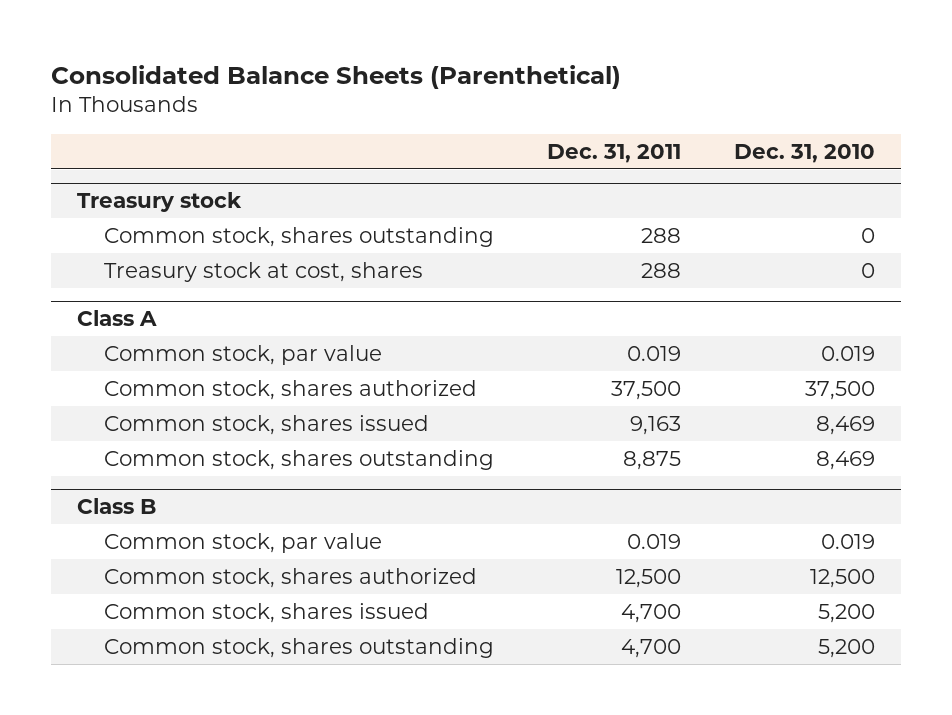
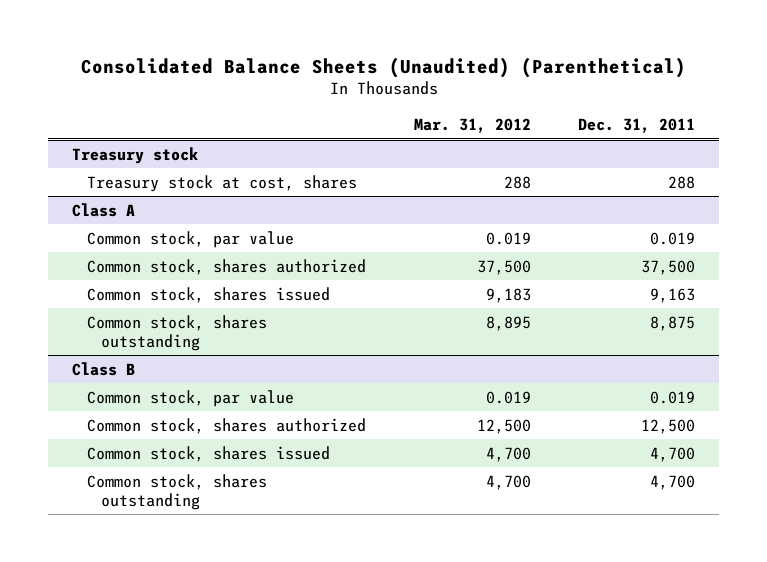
- Consolidated Balance Sheets (Parenthetical)
+ Consolidated Balance Sheets (Unaudited) (Parenthetical)
- | Dec. 31, 2011 | Dec. 31, 2010
+ | Mar. 31, 2012 | Dec. 31, 2011
@ Treasury stock
- Common stock, shares outstanding | 288 | 0

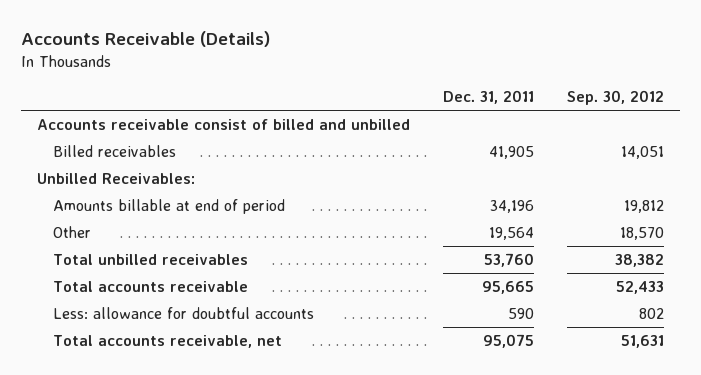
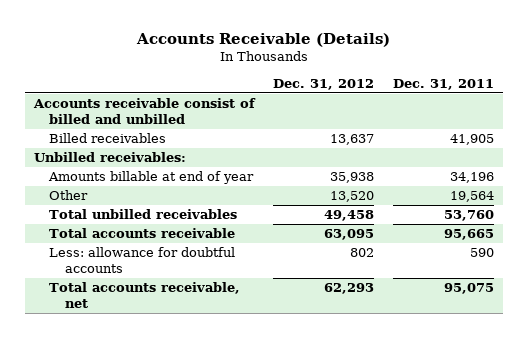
- | Dec. 31, 2011 | Sep. 30, 2012
+ | Dec. 31, 2012 | Dec. 31, 2011
- Unbilled Receivables:
- Amounts billable at end of period | 34,196 | 19,812
+ Unbilled receivables:
+ Amounts billable at end of year | 35,938 | 34,196

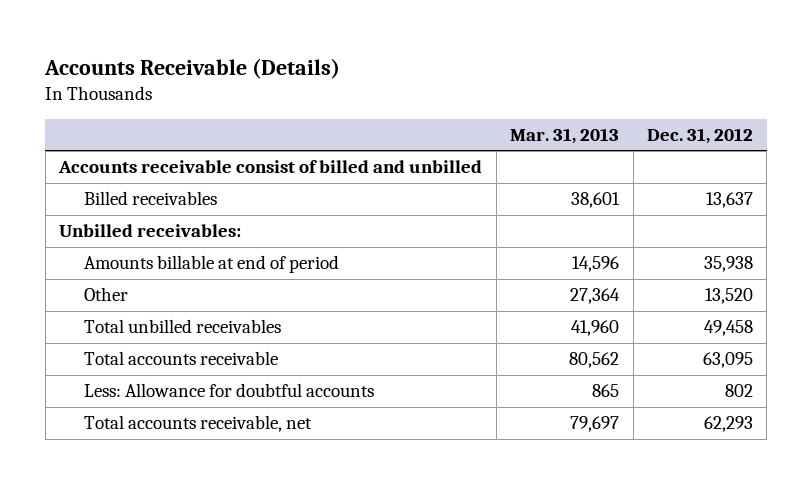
- | Dec. 31, 2012 | Dec. 31, 2011
+ | Mar. 31, 2013 | Dec. 31, 2012
- Amounts billable at end of year | 35,938 | 34,196
+ Amounts billable at end of period | 14,596 | 35,938
- Less: allowance for doubtful accounts | 802 | 590
+ Less: Allowance for doubtful accounts | 865 | 802

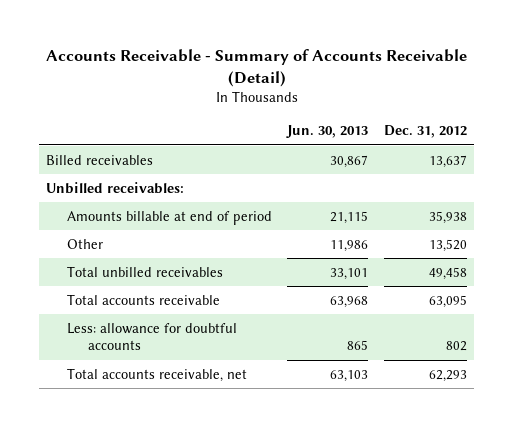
- Accounts Receivable (Details)
+ Accounts Receivable - Summary of Accounts Receivable (Detail)
- | Mar. 31, 2013 | Dec. 31, 2012
+ | Jun. 30, 2013 | Dec. 31, 2012
- Accounts receivable consist of billed and unbilled
- Less: Allowance for doubtful accounts | 865 | 802
+ Less: allowance for doubtful accounts | 865 | 802

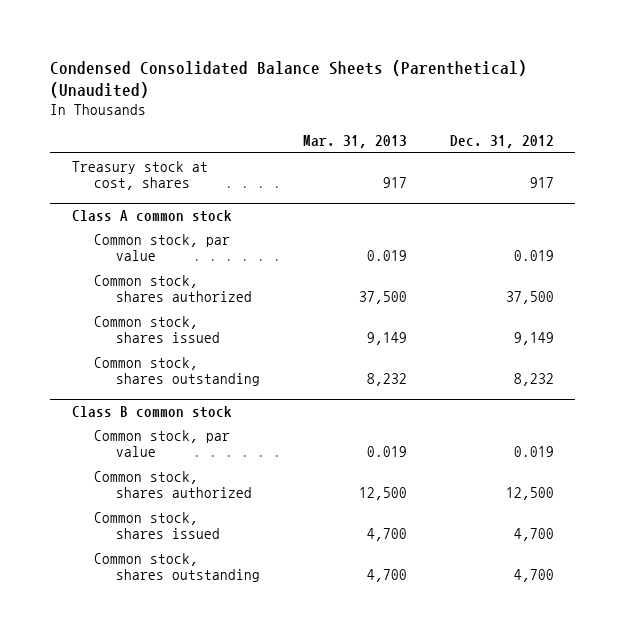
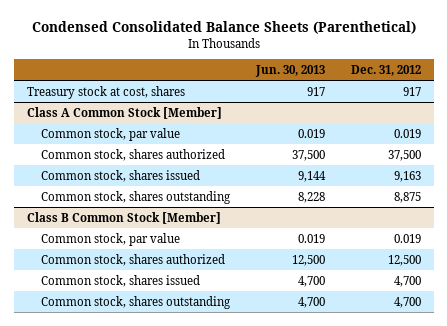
- Condensed Consolidated Balance Sheets (Parenthetical) (Unaudited)
+ Condensed Consolidated Balance Sheets (Parenthetical)
- | Mar. 31, 2013 | Dec. 31, 2012
+ | Jun. 30, 2013 | Dec. 31, 2012
- Class A common stock
+ Class A Common Stock [Member]
- Common stock, shares issued | 9,149 | 9,149
- Common stock, shares outstanding | 8,232 | 8,232
- Class B common stock
+ Common stock, shares issued | 9,144 | 9,163
+ Common stock, shares outstanding | 8,228 | 8,875
+ Class B Common Stock [Member]

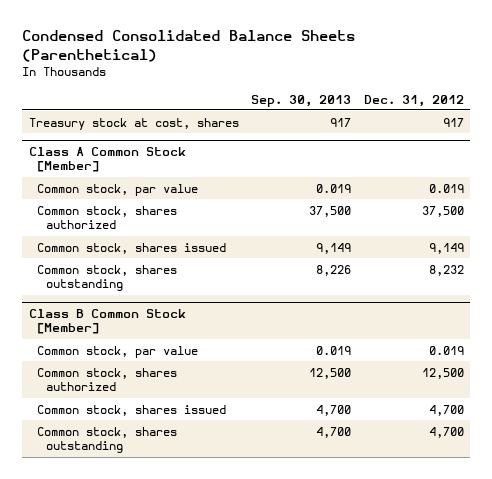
- | Jun. 30, 2013 | Dec. 31, 2012
+ | Sep. 30, 2013 | Dec. 31, 2012
@ Class A Common Stock [Member]
- Common stock, shares issued | 9,144 | 9,163
- Common stock, shares outstanding | 8,228 | 8,875
+ Common stock, shares issued | 9,149 | 9,149
+ Common stock, shares outstanding | 8,226 | 8,232

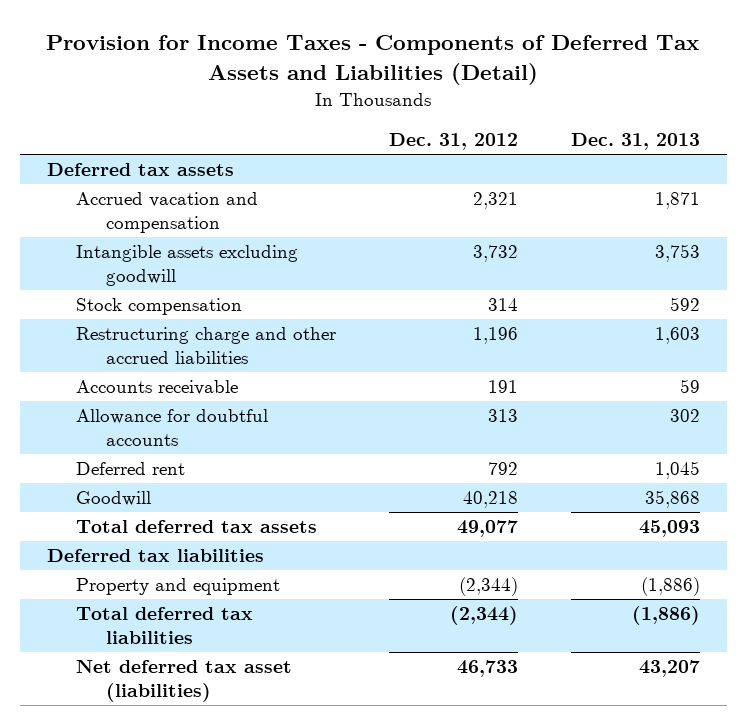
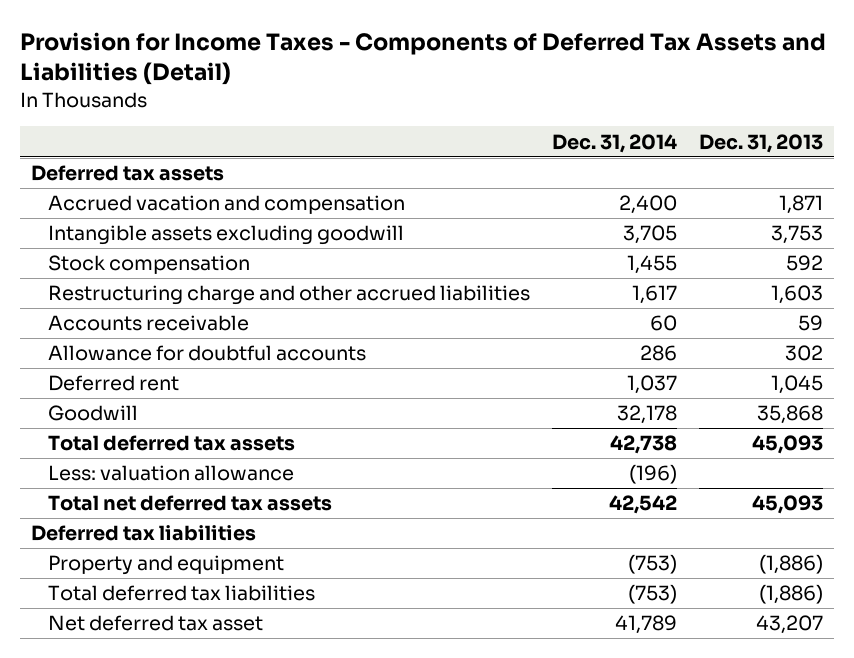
- | Dec. 31, 2012 | Dec. 31, 2013
+ | Dec. 31, 2014 | Dec. 31, 2013
+ Less: valuation allowance | (196) |
+ Total net deferred tax assets | 42,542 | 45,093
- Net deferred tax asset (liabilities) | 46,733 | 43,207
+ Net deferred tax asset | 41,789 | 43,207

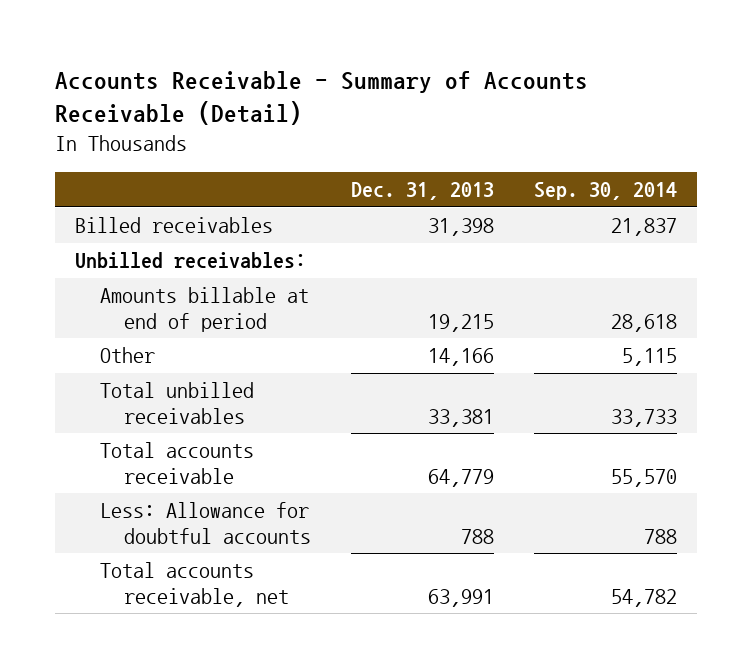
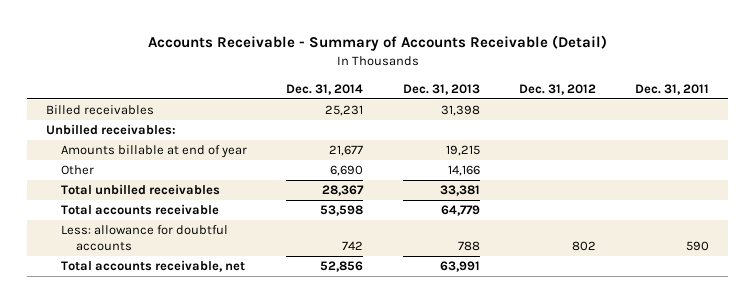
- | Dec. 31, 2013 | Sep. 30, 2014
+ | Dec. 31, 2014 | Dec. 31, 2013 | Dec. 31, 2012 | Dec. 31, 2011
- Amounts billable at end of period | 19,215 | 28,618
+ Amounts billable at end of year | 21,677 | 19,215 | |
- Less: Allowance for doubtful accounts | 788 | 788
+ Less: allowance for doubtful accounts | 742 | 788 | 802 | 590

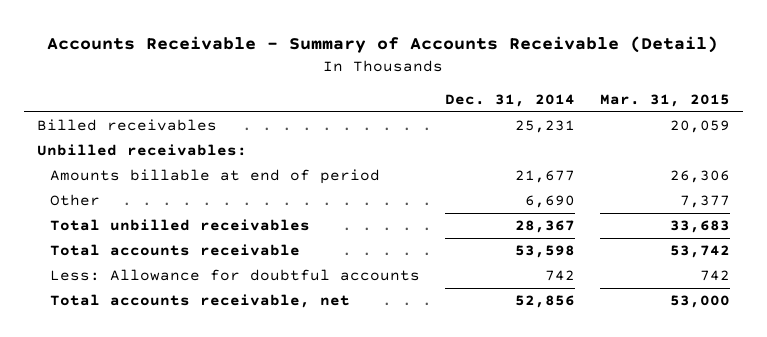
- | Dec. 31, 2014 | Dec. 31, 2013 | Dec. 31, 2012 | Dec. 31, 2011
+ | Dec. 31, 2014 | Mar. 31, 2015
- Amounts billable at end of year | 21,677 | 19,215 | |
+ Amounts billable at end of period | 21,677 | 26,306
- Less: allowance for doubtful accounts | 742 | 788 | 802 | 590
+ Less: Allowance for doubtful accounts | 742 | 742

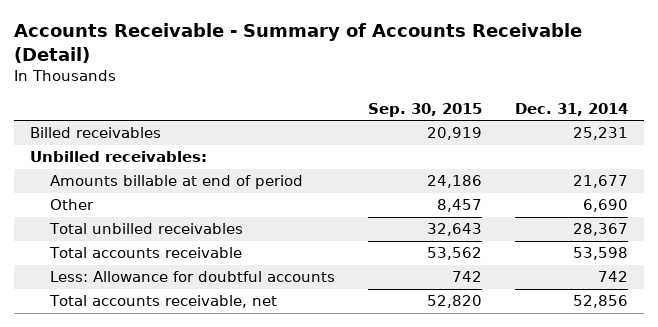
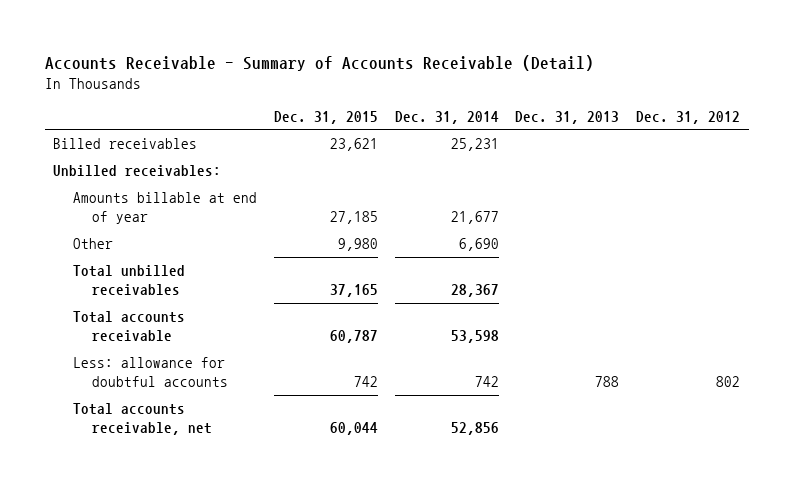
- | Sep. 30, 2015 | Dec. 31, 2014
+ | Dec. 31, 2015 | Dec. 31, 2014 | Dec. 31, 2013 | Dec. 31, 2012
- Amounts billable at end of period | 24,186 | 21,677
+ Amounts billable at end of year | 27,185 | 21,677 | |
- Less: Allowance for doubtful accounts | 742 | 742
+ Less: allowance for doubtful accounts | 742 | 742 | 788 | 802

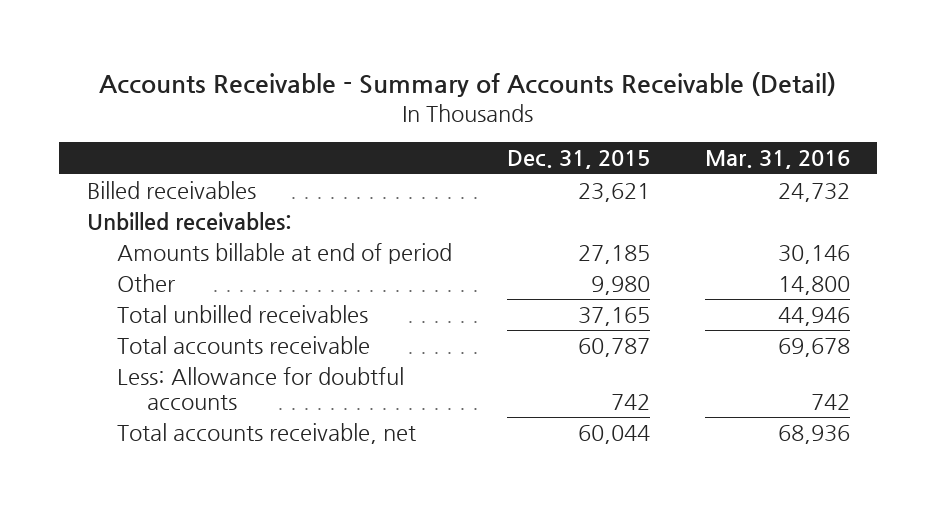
- | Dec. 31, 2015 | Dec. 31, 2014 | Dec. 31, 2013 | Dec. 31, 2012
+ | Dec. 31, 2015 | Mar. 31, 2016
- Amounts billable at end of year | 27,185 | 21,677 | |
+ Amounts billable at end of period | 27,185 | 30,146
- Less: allowance for doubtful accounts | 742 | 742 | 788 | 802
+ Less: Allowance for doubtful accounts | 742 | 742

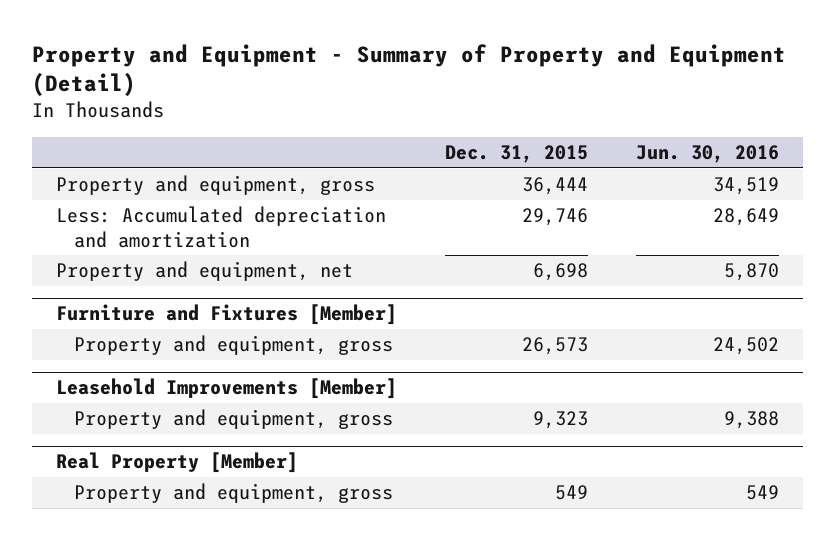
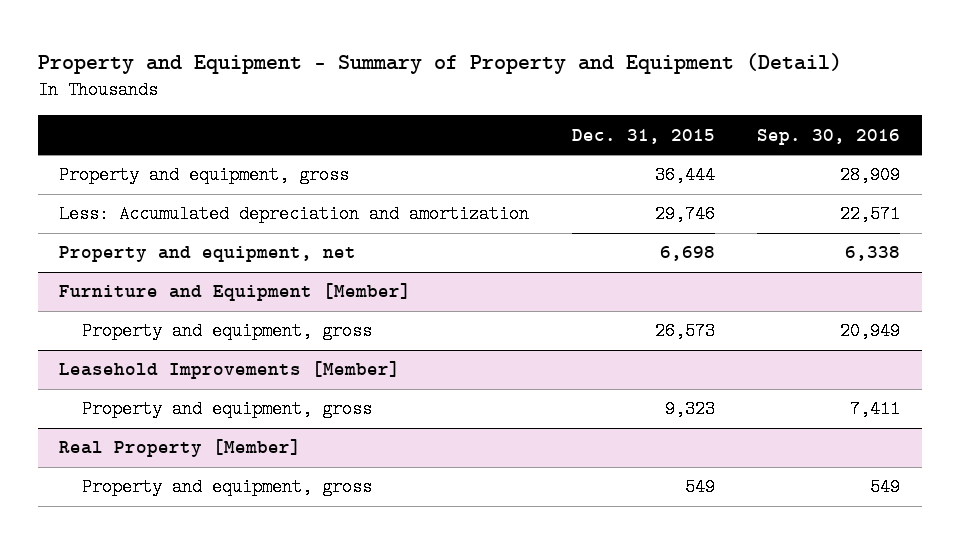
- | Dec. 31, 2015 | Jun. 30, 2016
+ | Dec. 31, 2015 | Sep. 30, 2016
- Furniture and Fixtures [Member]
+ Furniture and Equipment [Member]

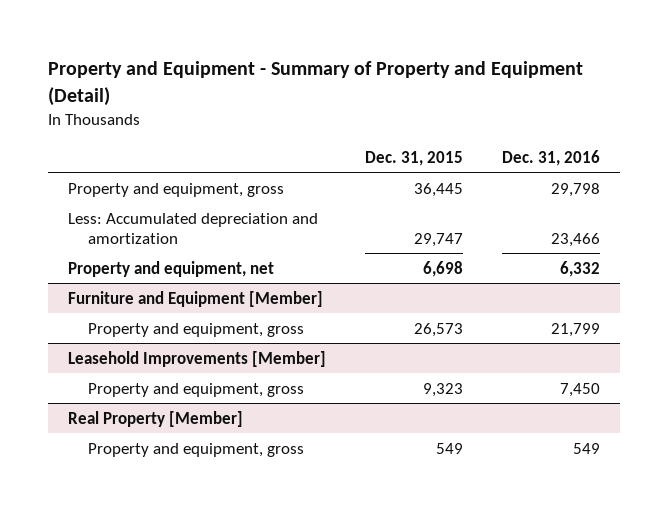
- | Dec. 31, 2015 | Sep. 30, 2016
+ | Dec. 31, 2015 | Dec. 31, 2016
- Property and equipment, gross | 36,444 | 28,909
- Less: Accumulated depreciation and amortization | 29,746 | 22,571
+ Property and equipment, gross | 36,445 | 29,798
+ Less: Accumulated depreciation and amortization | 29,747 | 23,466

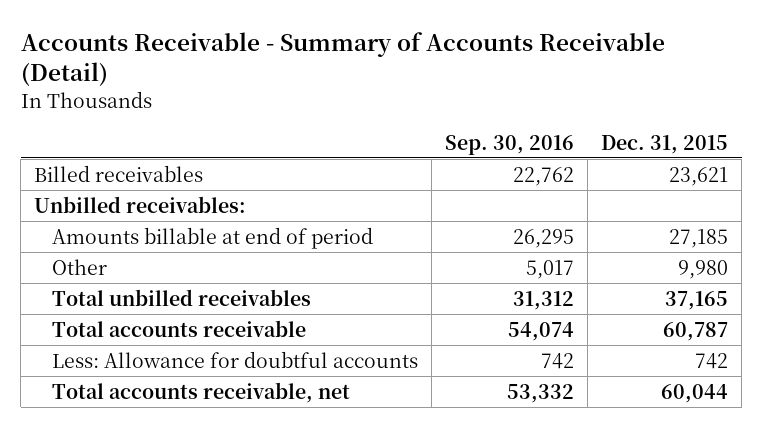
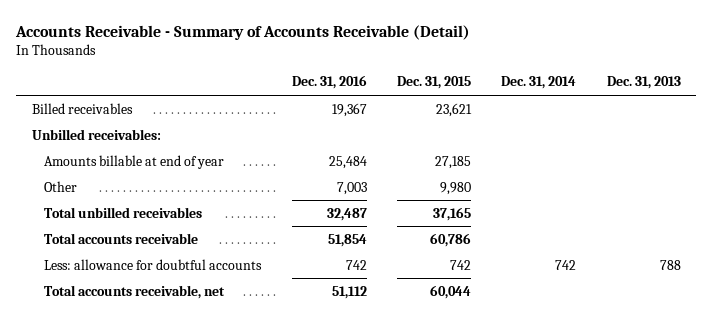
- | Sep. 30, 2016 | Dec. 31, 2015
+ | Dec. 31, 2016 | Dec. 31, 2015 | Dec. 31, 2014 | Dec. 31, 2013
- Amounts billable at end of period | 26,295 | 27,185
+ Amounts billable at end of year | 25,484 | 27,185 | |
- Total accounts receivable | 54,074 | 60,787
- Less: Allowance for doubtful accounts | 742 | 742
+ Total accounts receivable | 51,854 | 60,786 | |
+ Less: allowance for doubtful accounts | 742 | 742 | 742 | 788

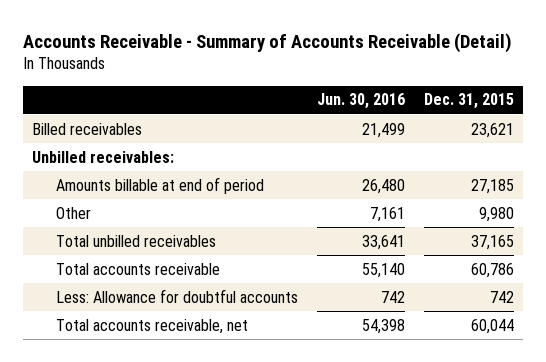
- | Dec. 31, 2016 | Dec. 31, 2015 | Dec. 31, 2014 | Dec. 31, 2013
+ | Jun. 30, 2016 | Dec. 31, 2015
- Amounts billable at end of year | 25,484 | 27,185 | |
+ Amounts billable at end of period | 26,480 | 27,185
- Less: allowance for doubtful accounts | 742 | 742 | 742 | 788
+ Less: Allowance for doubtful accounts | 742 | 742

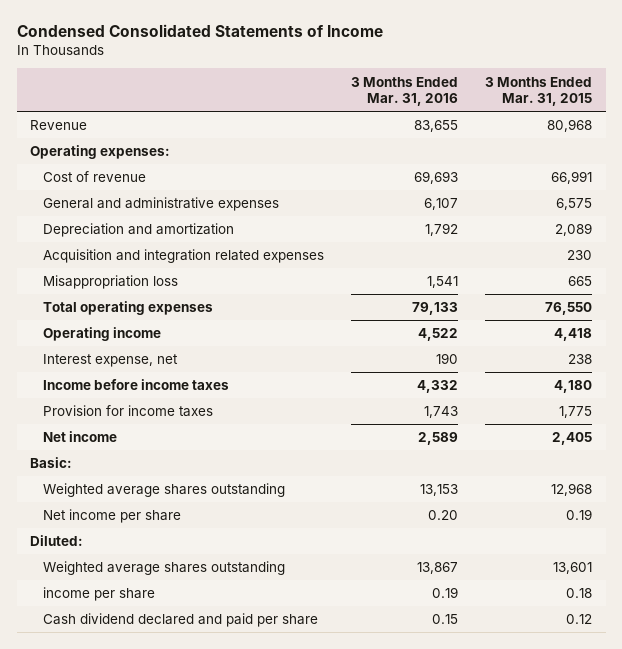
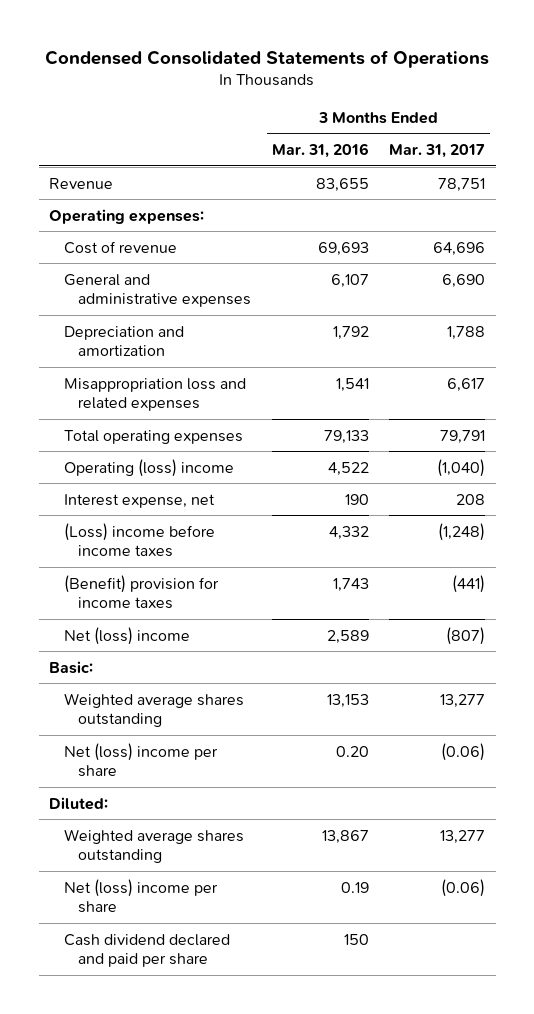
- Condensed Consolidated Statements of Income
+ Condensed Consolidated Statements of Operations
- | 3 Months Ended Mar. 31, 2016 | 3 Months Ended Mar. 31, 2015
+ | 3 Months Ended Mar. 31, 2016 | 3 Months Ended Mar. 31, 2017
- Acquisition and integration related expenses | | 230
- Misappropriation loss | 1,541 | 665
+ Misappropriation loss and related expenses | 1,541 | 6,617
- Operating income | 4,522 | 4,418
+ Operating (loss) income | 4,522 | (1,040)
- Income before income taxes | 4,332 | 4,180
- Provision for income taxes | 1,743 | 1,775
- Net income | 2,589 | 2,405
+ (Loss) income before income taxes | 4,332 | (1,248)
+ (Benefit) provision for income taxes | 1,743 | (441)
+ Net (loss) income | 2,589 | (807)
- Net income per share | 0.20 | 0.19
+ Net (loss) income per share | 0.20 | (0.06)
- income per share | 0.19 | 0.18
- Cash dividend declared and paid per share | 0.15 | 0.12
+ Net (loss) income per share | 0.19 | (0.06)
+ Cash dividend declared and paid per share | 150 |

